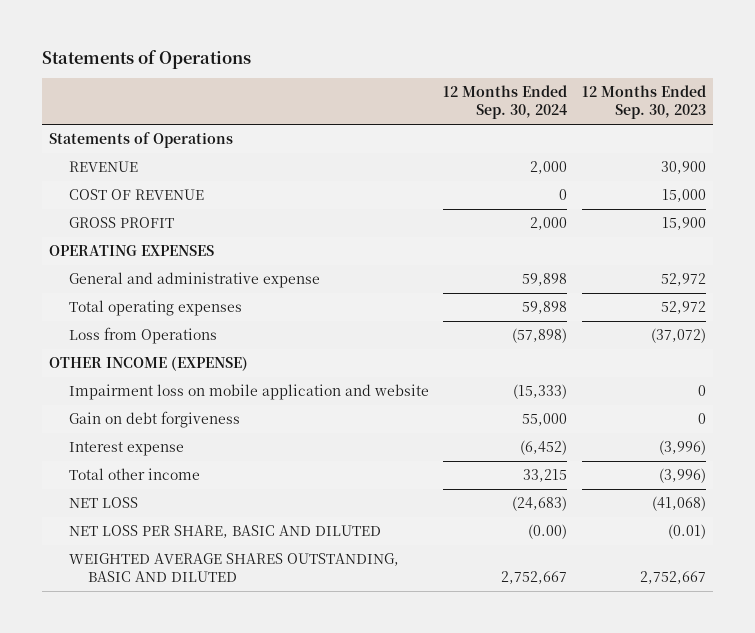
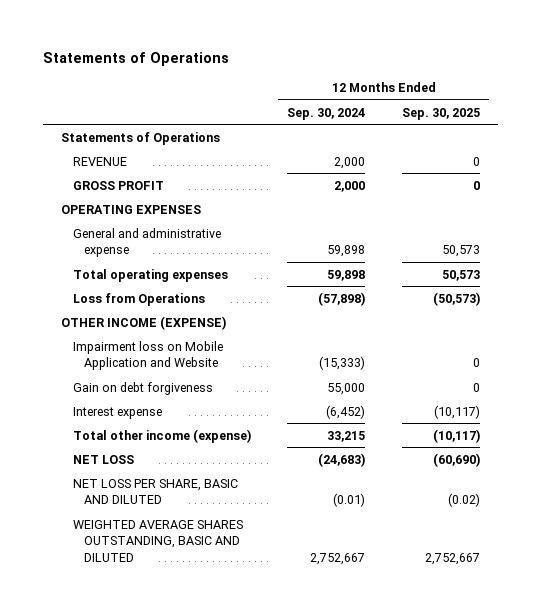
- | 12 Months Ended Sep. 30, 2024 | 12 Months Ended Sep. 30, 2023
+ | 12 Months Ended Sep. 30, 2024 | 12 Months Ended Sep. 30, 2025
- COST OF REVENUE | 0 | 15,000
- Impairment loss on mobile application and website | (15,333) | 0
+ Impairment loss on Mobile Application and Website | (15,333) | 0
- Total other income | 33,215 | (3,996)
+ Total other income (expense) | 33,215 | (10,117)
- NET LOSS PER SHARE, BASIC AND DILUTED | (0.00) | (0.01)
+ NET LOSS PER SHARE, BASIC AND DILUTED | (0.01) | (0.02)

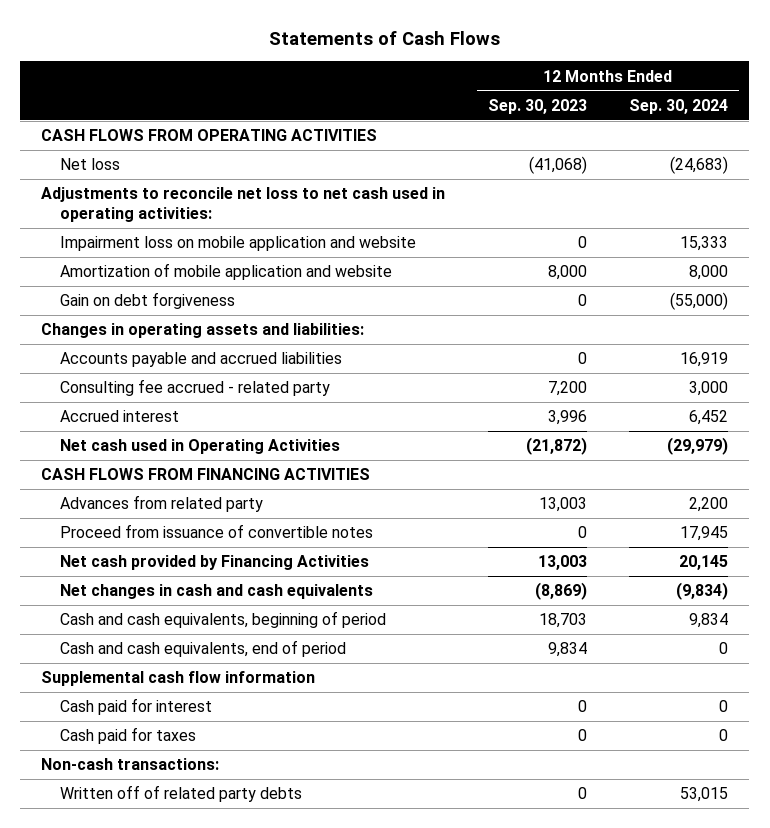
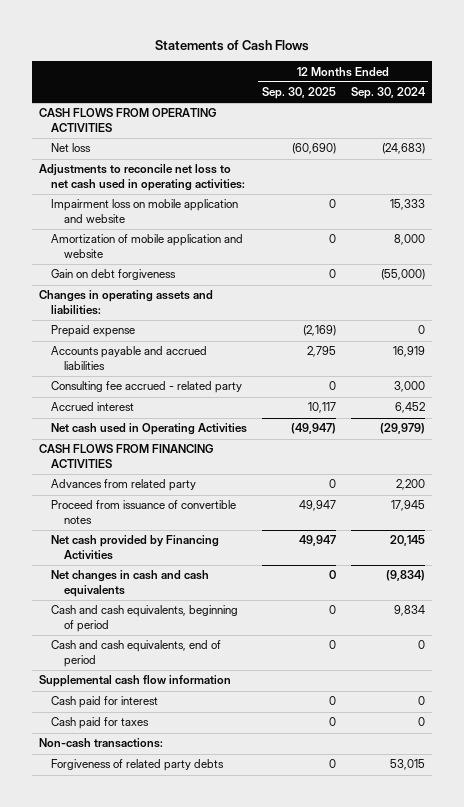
- | 12 Months Ended Sep. 30, 2023 | 12 Months Ended Sep. 30, 2024
+ | 12 Months Ended Sep. 30, 2025 | 12 Months Ended Sep. 30, 2024
+ Prepaid expense | (2,169) | 0
- Written off of related party debts | 0 | 53,015
+ Forgiveness of related party debts | 0 | 53,015

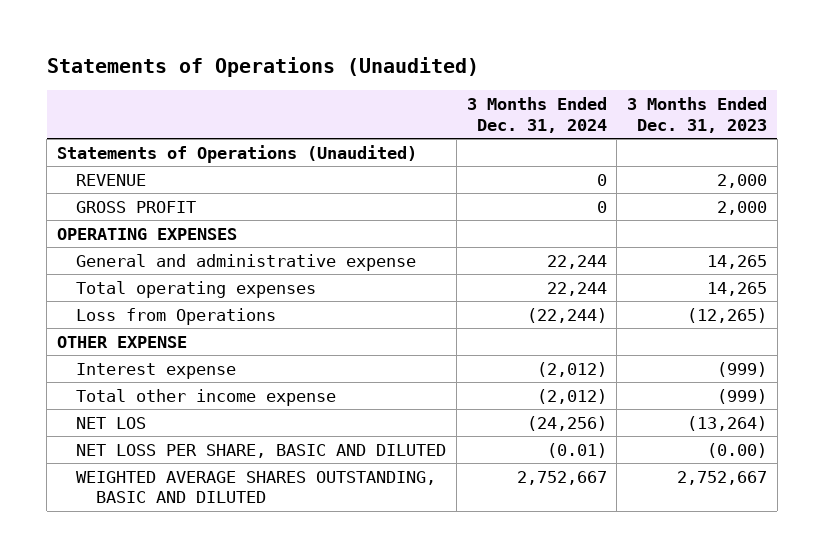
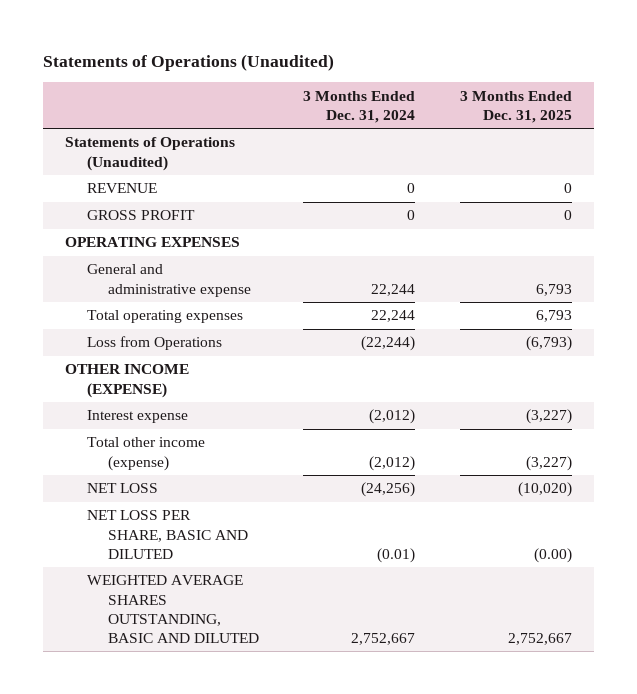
- | 3 Months Ended Dec. 31, 2024 | 3 Months Ended Dec. 31, 2023
+ | 3 Months Ended Dec. 31, 2024 | 3 Months Ended Dec. 31, 2025
- OTHER EXPENSE
+ OTHER INCOME (EXPENSE)
- Total other income expense | (2,012) | (999)
- NET LOS | (24,256) | (13,264)
+ Total other income (expense) | (2,012) | (3,227)
+ NET LOSS | (24,256) | (10,020)

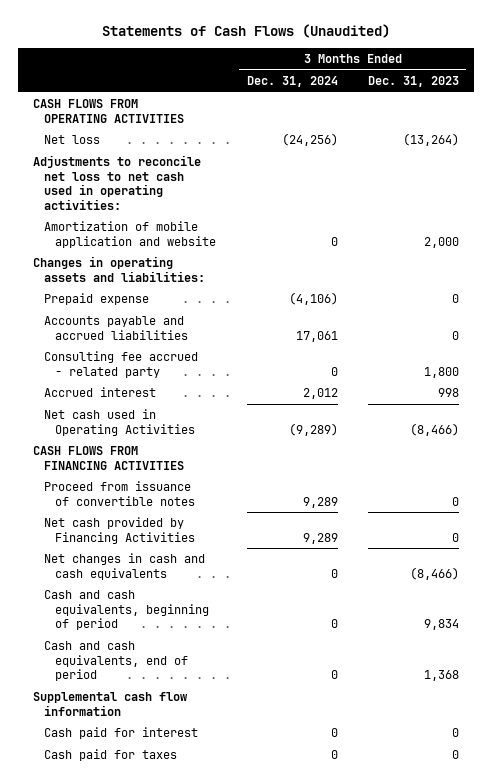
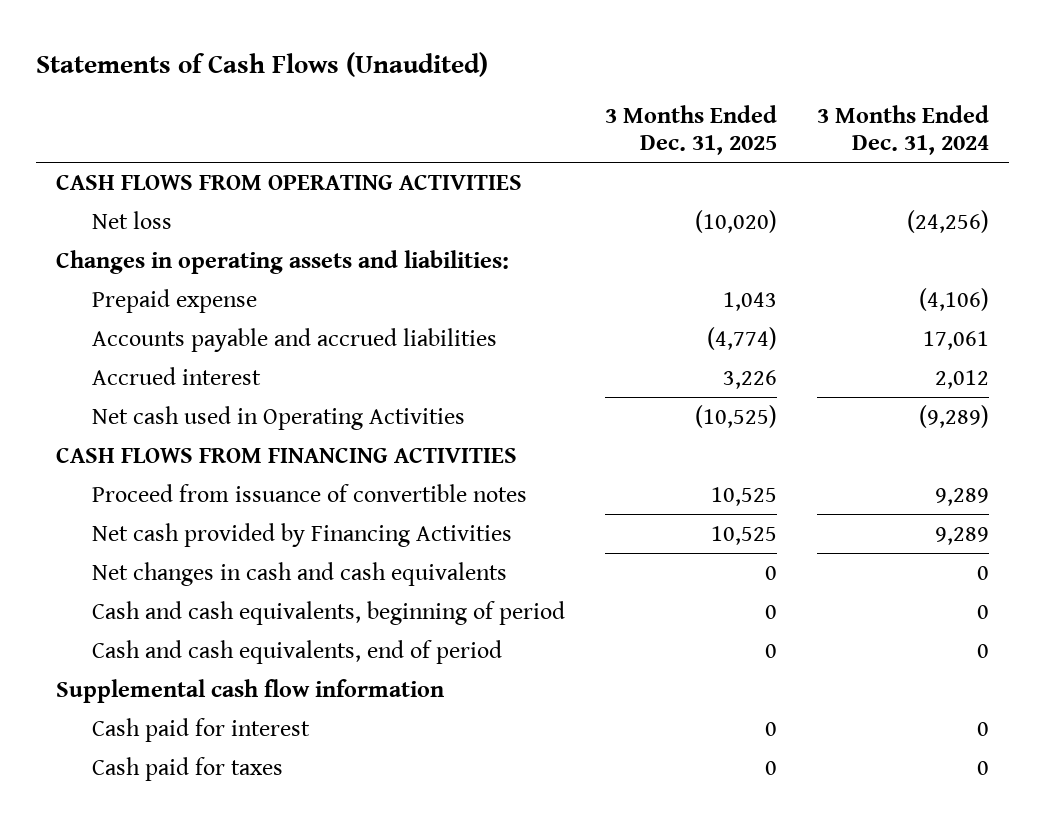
- | 3 Months Ended Dec. 31, 2024 | 3 Months Ended Dec. 31, 2023
+ | 3 Months Ended Dec. 31, 2025 | 3 Months Ended Dec. 31, 2024
- Adjustments to reconcile net loss to net cash used in operating activities:
- Amortization of mobile application and website | 0 | 2,000
- Consulting fee accrued - related party | 0 | 1,800

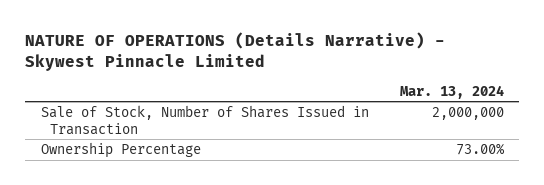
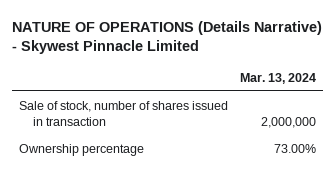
- Sale of Stock, Number of Shares Issued in Transaction | 2,000,000
- Ownership Percentage | 73.00%
+ Sale of stock, number of shares issued in transaction | 2,000,000
+ Ownership percentage | 73.00%

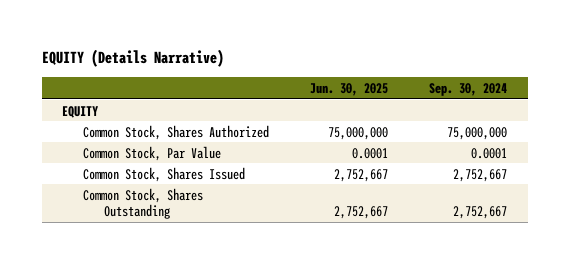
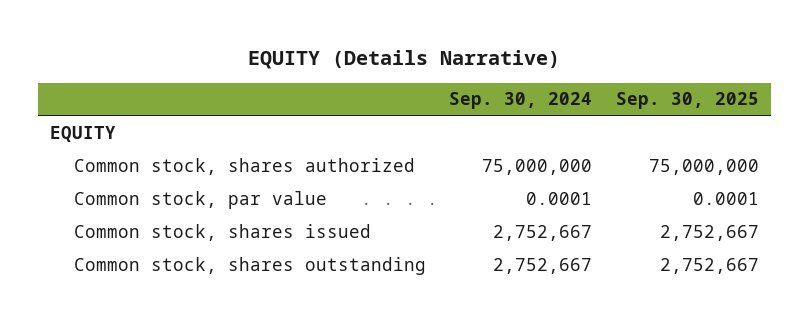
- | Jun. 30, 2025 | Sep. 30, 2024
+ | Sep. 30, 2024 | Sep. 30, 2025
- Common Stock, Shares Authorized | 75,000,000 | 75,000,000
- Common Stock, Par Value | 0.0001 | 0.0001
- Common Stock, Shares Issued | 2,752,667 | 2,752,667
- Common Stock, Shares Outstanding | 2,752,667 | 2,752,667
+ Common stock, shares authorized | 75,000,000 | 75,000,000
+ Common stock, par value | 0.0001 | 0.0001
+ Common stock, shares issued | 2,752,667 | 2,752,667
+ Common stock, shares outstanding | 2,752,667 | 2,752,667

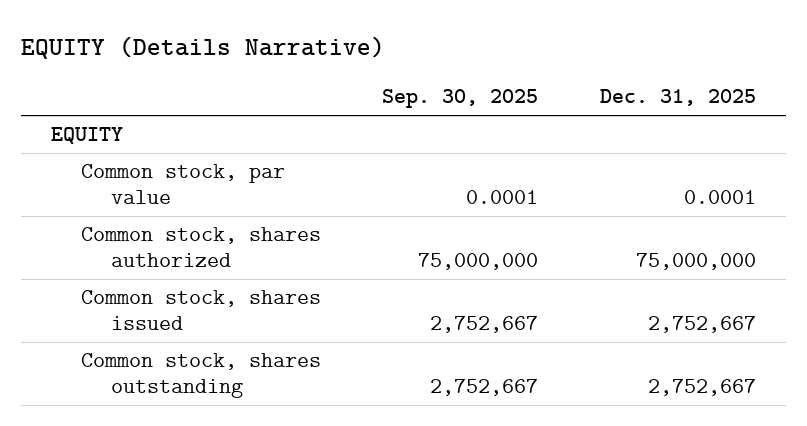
- | Sep. 30, 2024 | Sep. 30, 2025
+ | Sep. 30, 2025 | Dec. 31, 2025
moved down: Common stock, shares authorized | 75,000,000 | 75,000,000

